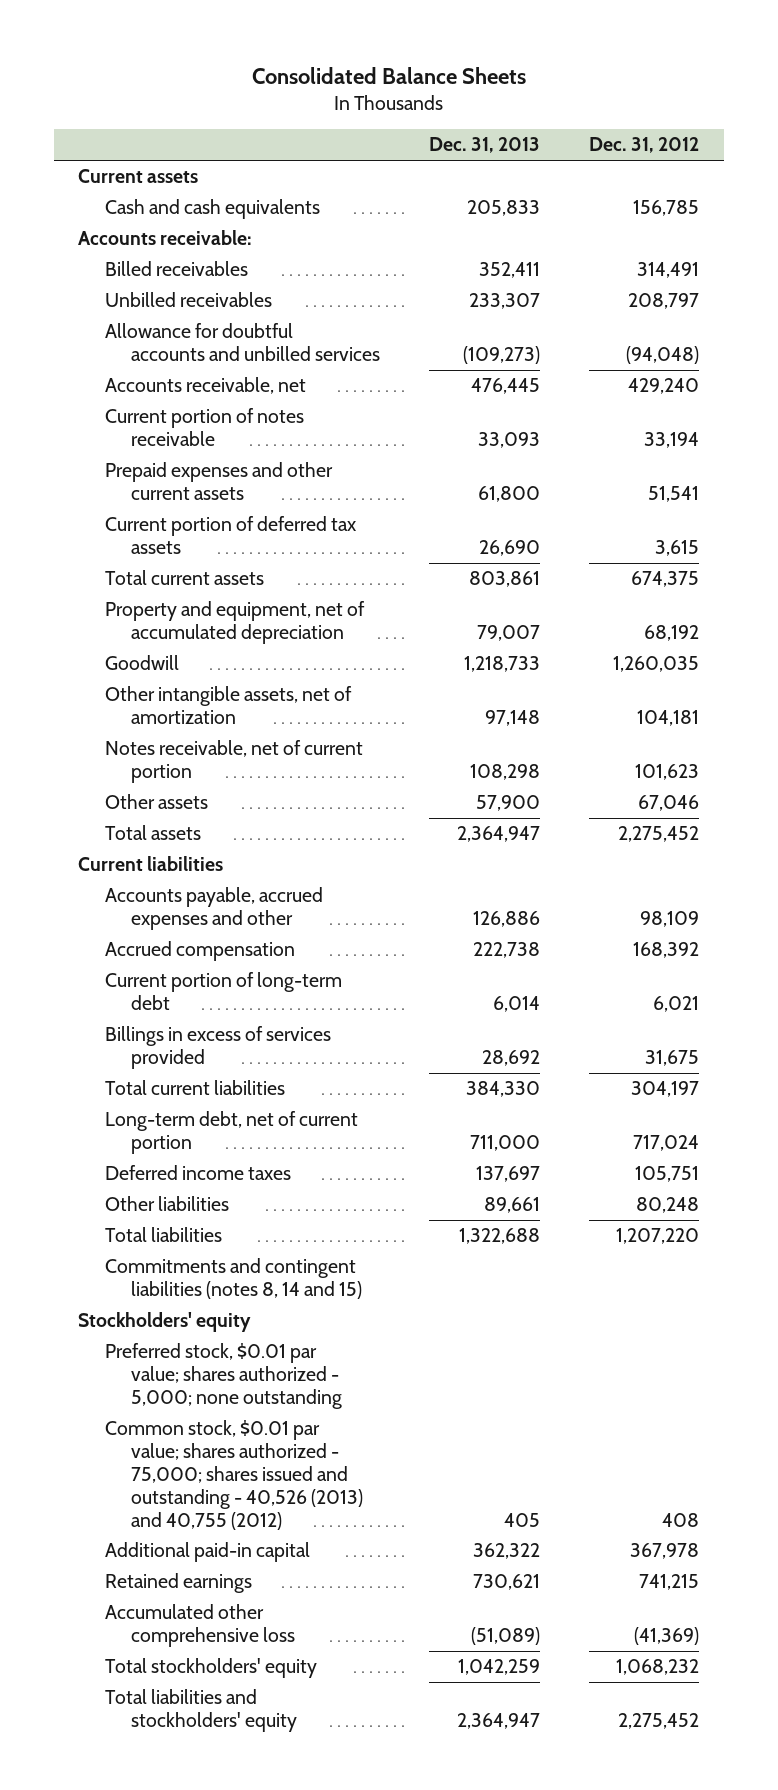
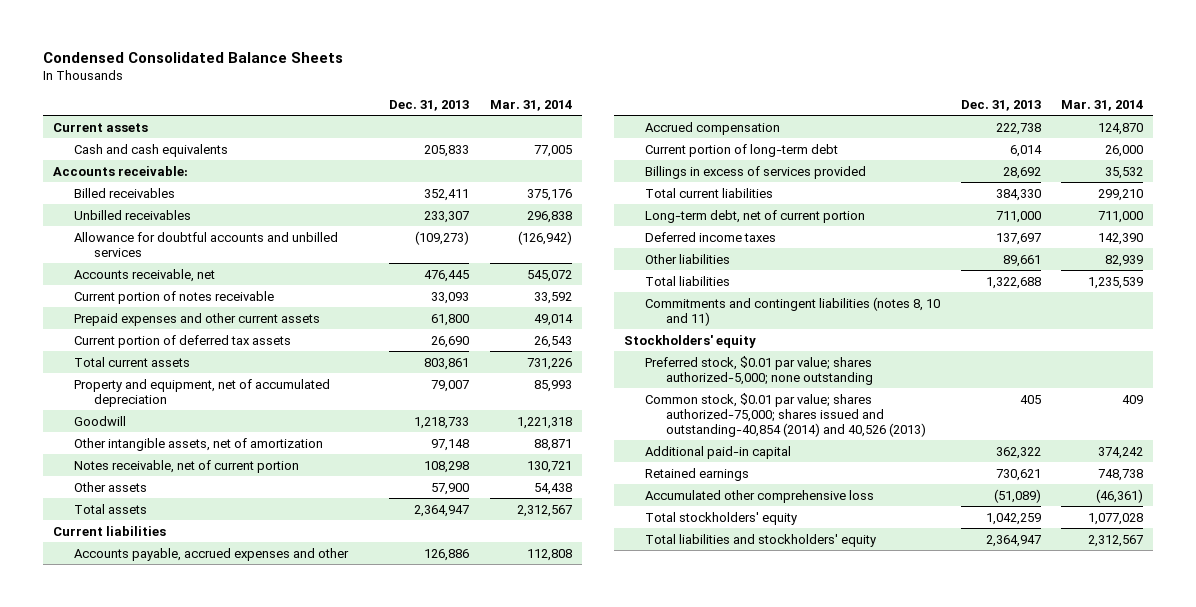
- Consolidated Balance Sheets
+ Condensed Consolidated Balance Sheets
- | Dec. 31, 2013 | Dec. 31, 2012
+ | Dec. 31, 2013 | Mar. 31, 2014
- Commitments and contingent liabilities (notes 8, 14 and 15)
+ Commitments and contingent liabilities (notes 8, 10 and 11)
- Preferred stock, $0.01 par value; shares authorized - 5,000; none outstanding
- Common stock, $0.01 par value; shares authorized - 75,000; shares issued and outstanding - 40,526 (2013) and 40,755 (2012) | 405 | 408
+ Preferred stock, $0.01 par value; shares authorized-5,000; none outstanding
+ Common stock, $0.01 par value; shares authorized-75,000; shares issued and outstanding-40,854 (2014) and 40,526 (2013) | 405 | 409

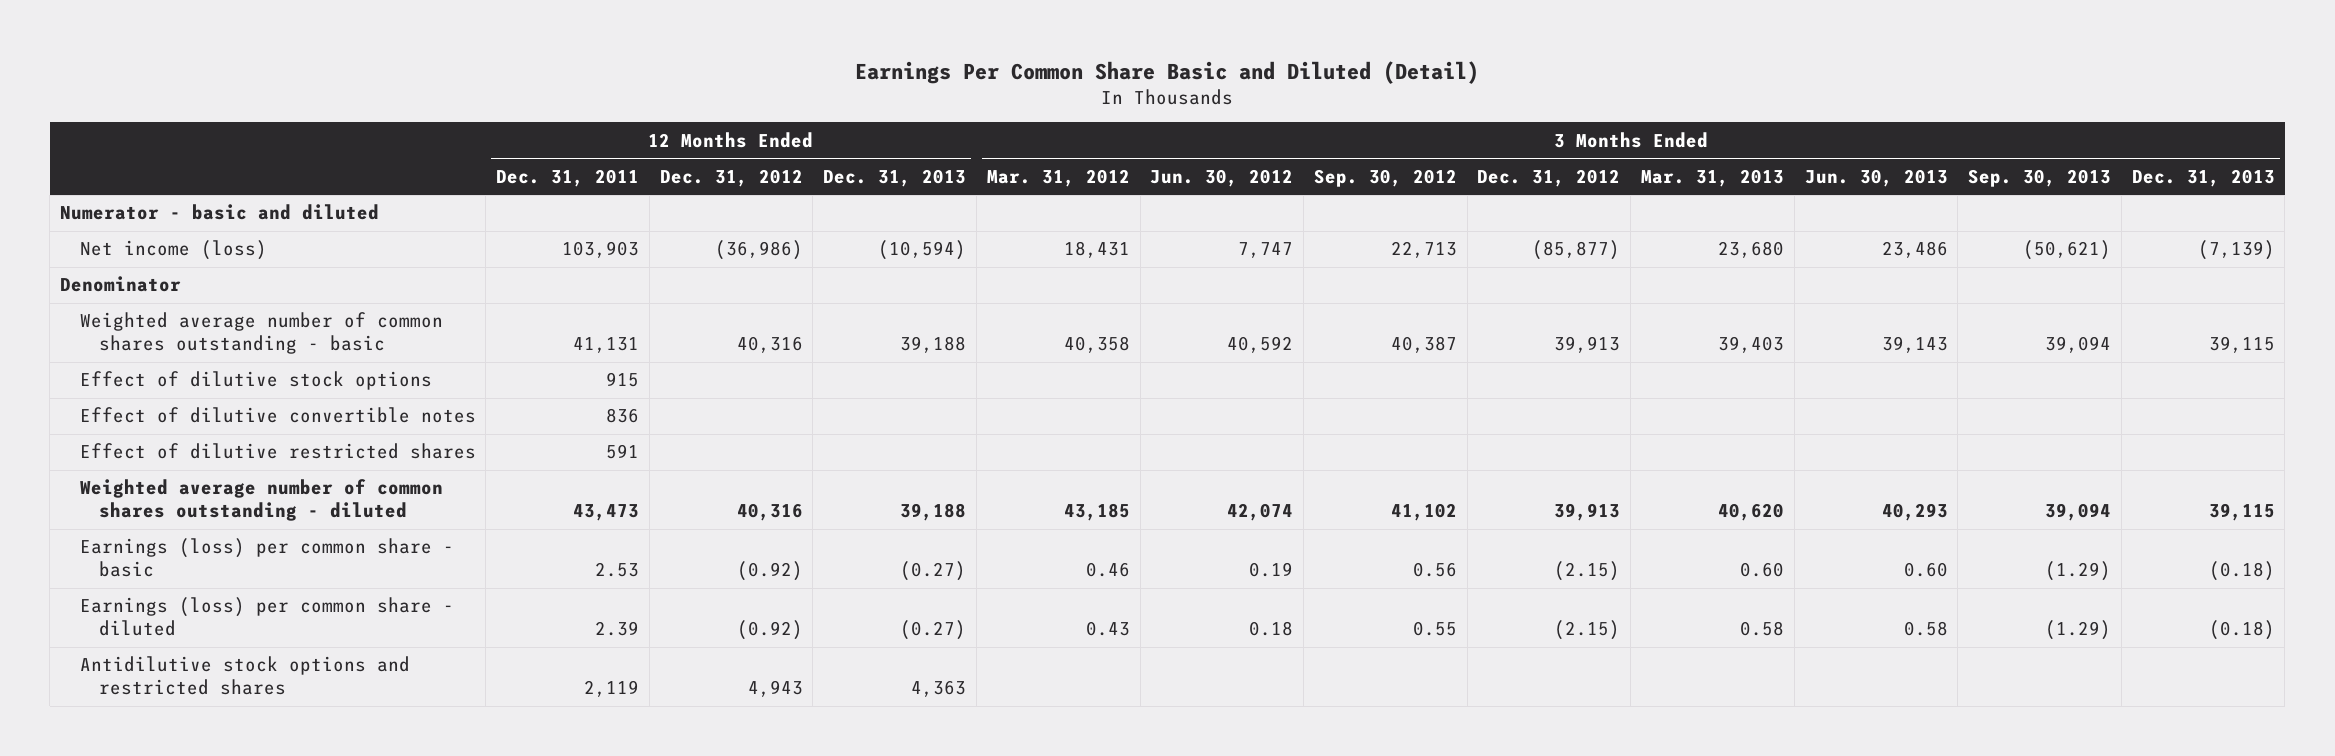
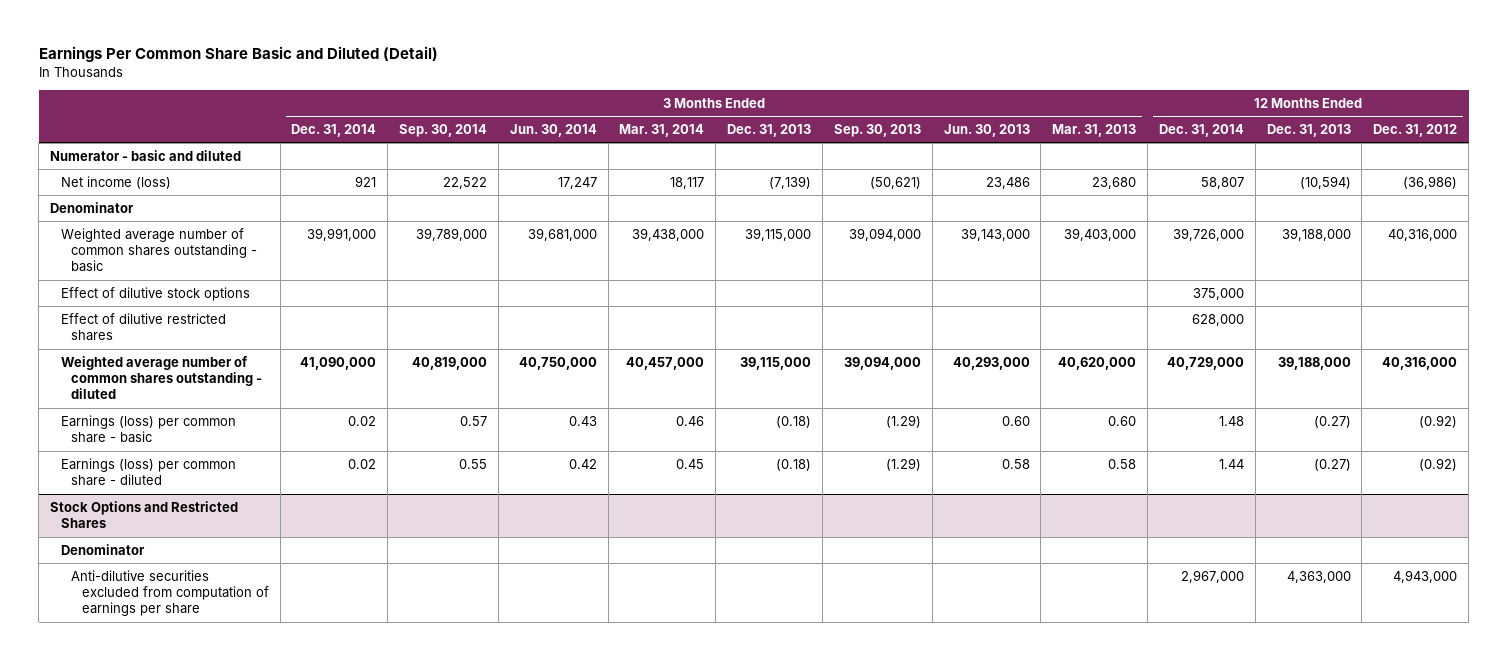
- | 12 Months Ended Dec. 31, 2011 | 12 Months Ended Dec. 31, 2012 | 12 Months Ended Dec. 31, 2013 | 3 Months Ended Mar. 31, 2012 | 3 Months Ended Jun. 30, 2012 | 3 Months Ended Sep. 30, 2012 | 3 Months Ended Dec. 31, 2012 | 3 Months Ended Mar. 31, 2013 | 3 Months Ended Jun. 30, 2013 | 3 Months Ended Sep. 30, 2013 | 3 Months Ended Dec. 31, 2013
+ | 3 Months Ended Dec. 31, 2014 | 3 Months Ended Sep. 30, 2014 | 3 Months Ended Jun. 30, 2014 | 3 Months Ended Mar. 31, 2014 | 3 Months Ended Dec. 31, 2013 | 3 Months Ended Sep. 30, 2013 | 3 Months Ended Jun. 30, 2013 | 3 Months Ended Mar. 31, 2013 | 12 Months Ended Dec. 31, 2014 | 12 Months Ended Dec. 31, 2013 | 12 Months Ended Dec. 31, 2012
- Weighted average number of common shares outstanding - basic | 41,131 | 40,316 | 39,188 | 40,358 | 40,592 | 40,387 | 39,913 | 39,403 | 39,143 | 39,094 | 39,115
+ Weighted average number of common shares outstanding - basic | 39,991,000 | 39,789,000 | 39,681,000 | 39,438,000 | 39,115,000 | 39,094,000 | 39,143,000 | 39,403,000 | 39,726,000 | 39,188,000 | 40,316,000
- Effect of dilutive convertible notes | 836 | | | | | | | | | |
- Weighted average number of common shares outstanding - diluted | 43,473 | 40,316 | 39,188 | 43,185 | 42,074 | 41,102 | 39,913 | 40,620 | 40,293 | 39,094 | 39,115
+ Weighted average number of common shares outstanding - diluted | 41,090,000 | 40,819,000 | 40,750,000 | 40,457,000 | 39,115,000 | 39,094,000 | 40,293,000 | 40,620,000 | 40,729,000 | 39,188,000 | 40,316,000
- Antidilutive stock options and restricted shares | 2,119 | 4,943 | 4,363 | | | | | | | |
+ Stock Options and Restricted Shares
+ Denominator
+ Anti-dilutive securities excluded from computation of earnings per share | | | | | | | | | 2,967,000 | 4,363,000 | 4,943,000

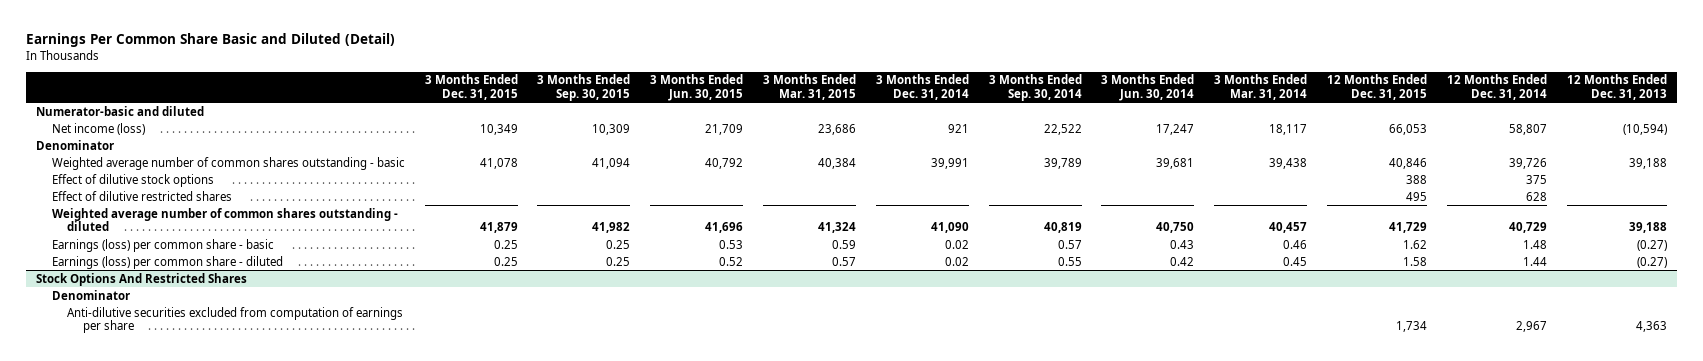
- | 3 Months Ended Dec. 31, 2014 | 3 Months Ended Sep. 30, 2014 | 3 Months Ended Jun. 30, 2014 | 3 Months Ended Mar. 31, 2014 | 3 Months Ended Dec. 31, 2013 | 3 Months Ended Sep. 30, 2013 | 3 Months Ended Jun. 30, 2013 | 3 Months Ended Mar. 31, 2013 | 12 Months Ended Dec. 31, 2014 | 12 Months Ended Dec. 31, 2013 | 12 Months Ended Dec. 31, 2012
+ | 3 Months Ended Dec. 31, 2015 | 3 Months Ended Sep. 30, 2015 | 3 Months Ended Jun. 30, 2015 | 3 Months Ended Mar. 31, 2015 | 3 Months Ended Dec. 31, 2014 | 3 Months Ended Sep. 30, 2014 | 3 Months Ended Jun. 30, 2014 | 3 Months Ended Mar. 31, 2014 | 12 Months Ended Dec. 31, 2015 | 12 Months Ended Dec. 31, 2014 | 12 Months Ended Dec. 31, 2013
- Numerator - basic and diluted
+ Numerator-basic and diluted
- Weighted average number of common shares outstanding - basic | 39,991,000 | 39,789,000 | 39,681,000 | 39,438,000 | 39,115,000 | 39,094,000 | 39,143,000 | 39,403,000 | 39,726,000 | 39,188,000 | 40,316,000
- Effect of dilutive stock options | | | | | | | | | 375,000 | |
- Effect of dilutive restricted shares | | | | | | | | | 628,000 | |
- Weighted average number of common shares outstanding - diluted | 41,090,000 | 40,819,000 | 40,750,000 | 40,457,000 | 39,115,000 | 39,094,000 | 40,293,000 | 40,620,000 | 40,729,000 | 39,188,000 | 40,316,000
+ Weighted average number of common shares outstanding - basic | 41,078 | 41,094 | 40,792 | 40,384 | 39,991 | 39,789 | 39,681 | 39,438 | 40,846 | 39,726 | 39,188
+ Effect of dilutive stock options | | | | | | | | | 388 | 375 |
+ Effect of dilutive restricted shares | | | | | | | | | 495 | 628 |
+ Weighted average number of common shares outstanding - diluted | 41,879 | 41,982 | 41,696 | 41,324 | 41,090 | 40,819 | 40,750 | 40,457 | 41,729 | 40,729 | 39,188
- Stock Options and Restricted Shares
+ Stock Options And Restricted Shares
- Anti-dilutive securities excluded from computation of earnings per share | | | | | | | | | 2,967,000 | 4,363,000 | 4,943,000
+ Anti-dilutive securities excluded from computation of earnings per share | | | | | | | | | 1,734 | 2,967 | 4,363

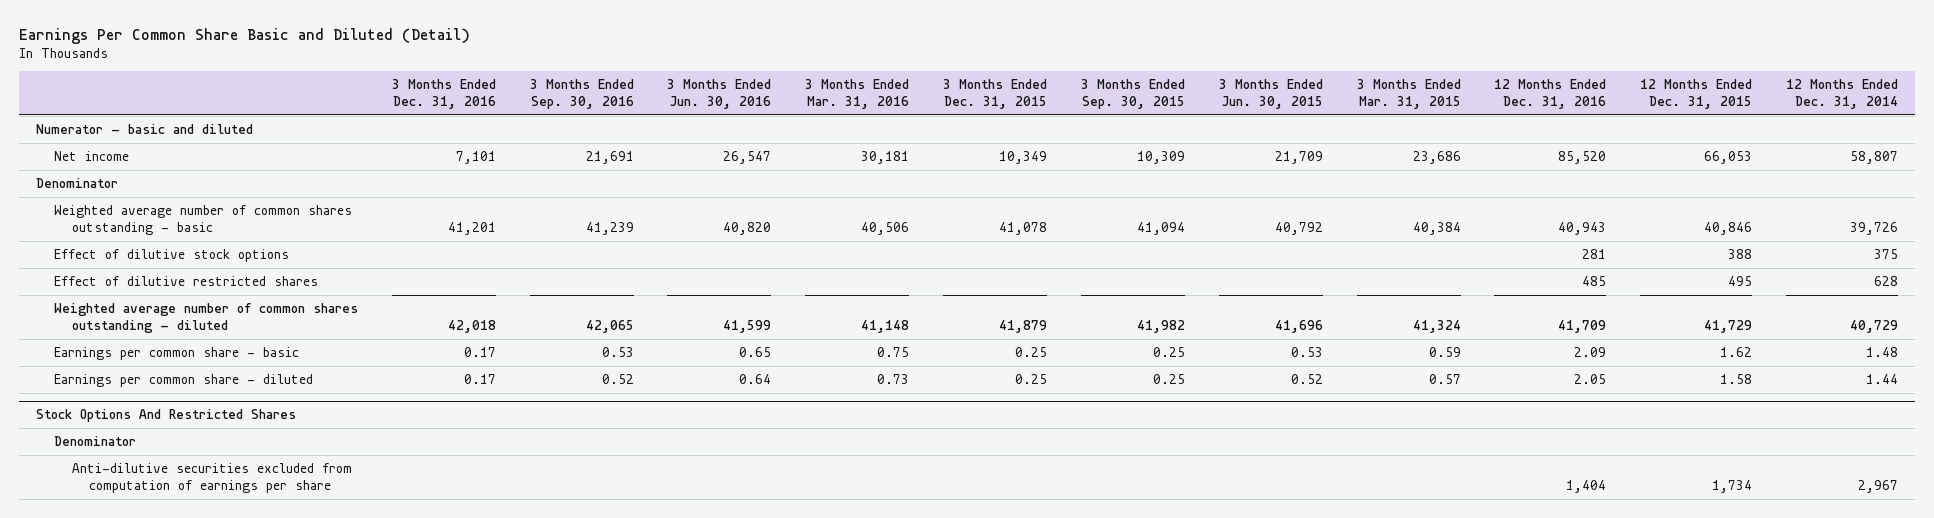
- | 3 Months Ended Dec. 31, 2015 | 3 Months Ended Sep. 30, 2015 | 3 Months Ended Jun. 30, 2015 | 3 Months Ended Mar. 31, 2015 | 3 Months Ended Dec. 31, 2014 | 3 Months Ended Sep. 30, 2014 | 3 Months Ended Jun. 30, 2014 | 3 Months Ended Mar. 31, 2014 | 12 Months Ended Dec. 31, 2015 | 12 Months Ended Dec. 31, 2014 | 12 Months Ended Dec. 31, 2013
+ | 3 Months Ended Dec. 31, 2016 | 3 Months Ended Sep. 30, 2016 | 3 Months Ended Jun. 30, 2016 | 3 Months Ended Mar. 31, 2016 | 3 Months Ended Dec. 31, 2015 | 3 Months Ended Sep. 30, 2015 | 3 Months Ended Jun. 30, 2015 | 3 Months Ended Mar. 31, 2015 | 12 Months Ended Dec. 31, 2016 | 12 Months Ended Dec. 31, 2015 | 12 Months Ended Dec. 31, 2014
- Numerator-basic and diluted
- Net income (loss) | 10,349 | 10,309 | 21,709 | 23,686 | 921 | 22,522 | 17,247 | 18,117 | 66,053 | 58,807 | (10,594)
+ Numerator - basic and diluted
+ Net income | 7,101 | 21,691 | 26,547 | 30,181 | 10,349 | 10,309 | 21,709 | 23,686 | 85,520 | 66,053 | 58,807
- Earnings (loss) per common share - basic | 0.25 | 0.25 | 0.53 | 0.59 | 0.02 | 0.57 | 0.43 | 0.46 | 1.62 | 1.48 | (0.27)
- Earnings (loss) per common share - diluted | 0.25 | 0.25 | 0.52 | 0.57 | 0.02 | 0.55 | 0.42 | 0.45 | 1.58 | 1.44 | (0.27)
+ Earnings per common share - basic | 0.17 | 0.53 | 0.65 | 0.75 | 0.25 | 0.25 | 0.53 | 0.59 | 2.09 | 1.62 | 1.48
+ Earnings per common share - diluted | 0.17 | 0.52 | 0.64 | 0.73 | 0.25 | 0.25 | 0.52 | 0.57 | 2.05 | 1.58 | 1.44

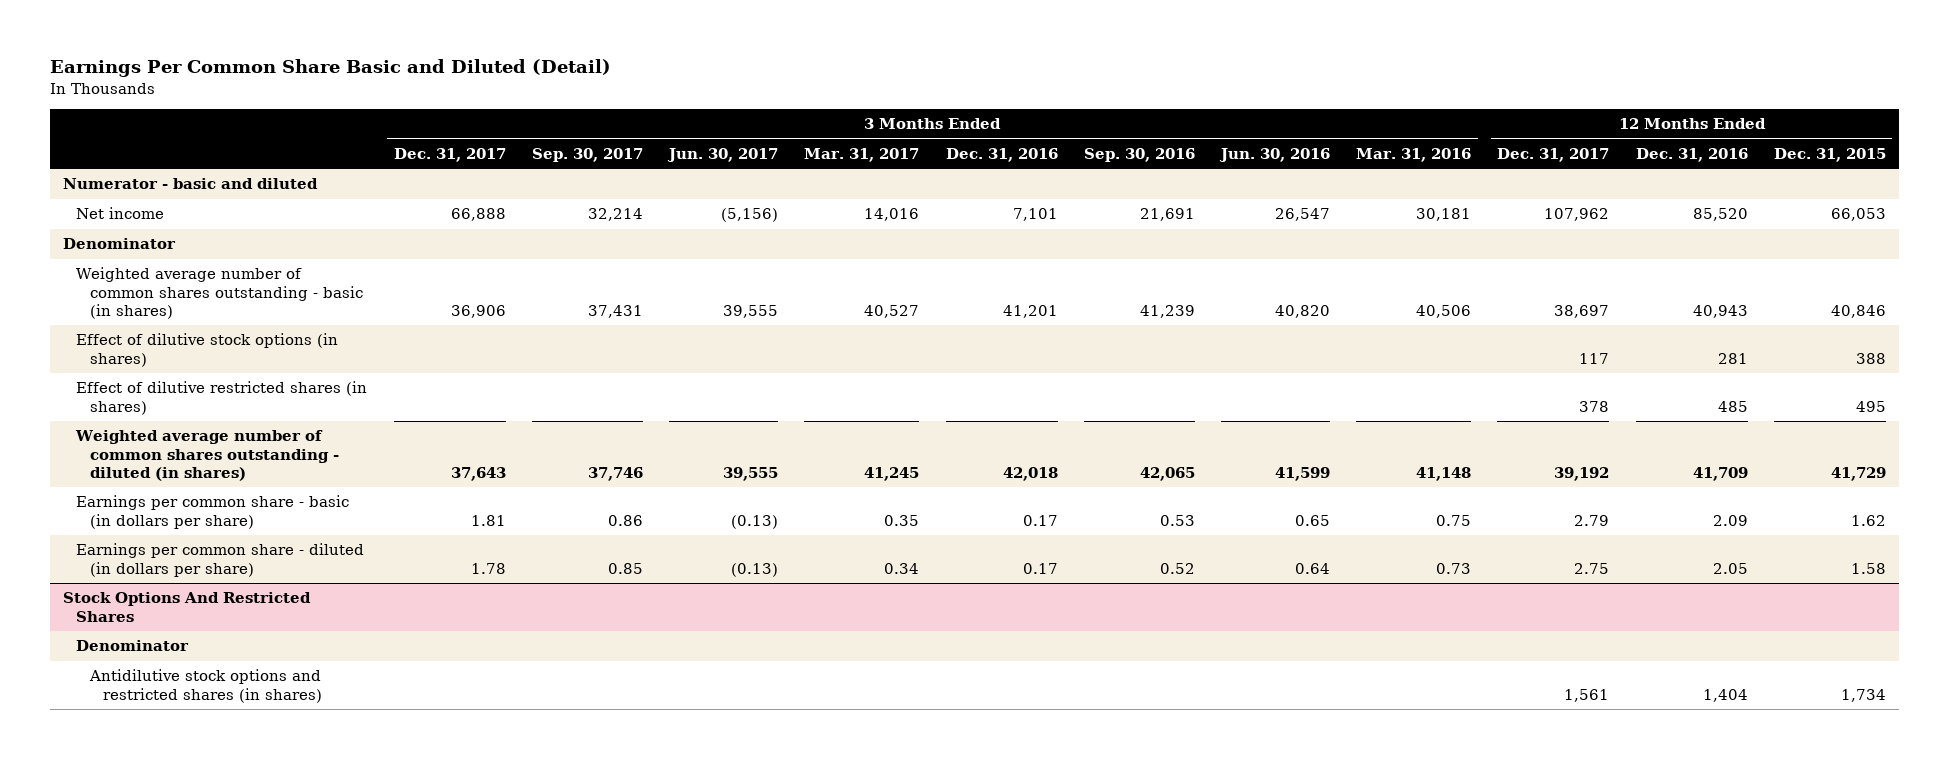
- | 3 Months Ended Dec. 31, 2016 | 3 Months Ended Sep. 30, 2016 | 3 Months Ended Jun. 30, 2016 | 3 Months Ended Mar. 31, 2016 | 3 Months Ended Dec. 31, 2015 | 3 Months Ended Sep. 30, 2015 | 3 Months Ended Jun. 30, 2015 | 3 Months Ended Mar. 31, 2015 | 12 Months Ended Dec. 31, 2016 | 12 Months Ended Dec. 31, 2015 | 12 Months Ended Dec. 31, 2014
+ | 3 Months Ended Dec. 31, 2017 | 3 Months Ended Sep. 30, 2017 | 3 Months Ended Jun. 30, 2017 | 3 Months Ended Mar. 31, 2017 | 3 Months Ended Dec. 31, 2016 | 3 Months Ended Sep. 30, 2016 | 3 Months Ended Jun. 30, 2016 | 3 Months Ended Mar. 31, 2016 | 12 Months Ended Dec. 31, 2017 | 12 Months Ended Dec. 31, 2016 | 12 Months Ended Dec. 31, 2015
- Weighted average number of common shares outstanding - basic | 41,201 | 41,239 | 40,820 | 40,506 | 41,078 | 41,094 | 40,792 | 40,384 | 40,943 | 40,846 | 39,726
- Effect of dilutive stock options | | | | | | | | | 281 | 388 | 375
- Effect of dilutive restricted shares | | | | | | | | | 485 | 495 | 628
- Weighted average number of common shares outstanding - diluted | 42,018 | 42,065 | 41,599 | 41,148 | 41,879 | 41,982 | 41,696 | 41,324 | 41,709 | 41,729 | 40,729
- Earnings per common share - basic | 0.17 | 0.53 | 0.65 | 0.75 | 0.25 | 0.25 | 0.53 | 0.59 | 2.09 | 1.62 | 1.48
- Earnings per common share - diluted | 0.17 | 0.52 | 0.64 | 0.73 | 0.25 | 0.25 | 0.52 | 0.57 | 2.05 | 1.58 | 1.44
+ Weighted average number of common shares outstanding - basic (in shares) | 36,906 | 37,431 | 39,555 | 40,527 | 41,201 | 41,239 | 40,820 | 40,506 | 38,697 | 40,943 | 40,846
+ Effect of dilutive stock options (in shares) | | | | | | | | | 117 | 281 | 388
+ Effect of dilutive restricted shares (in shares) | | | | | | | | | 378 | 485 | 495
+ Weighted average number of common shares outstanding - diluted (in shares) | 37,643 | 37,746 | 39,555 | 41,245 | 42,018 | 42,065 | 41,599 | 41,148 | 39,192 | 41,709 | 41,729
+ Earnings per common share - basic (in dollars per share) | 1.81 | 0.86 | (0.13) | 0.35 | 0.17 | 0.53 | 0.65 | 0.75 | 2.79 | 2.09 | 1.62
+ Earnings per common share - diluted (in dollars per share) | 1.78 | 0.85 | (0.13) | 0.34 | 0.17 | 0.52 | 0.64 | 0.73 | 2.75 | 2.05 | 1.58
@ Stock Options And Restricted Shares
- Anti-dilutive securities excluded from computation of earnings per share | | | | | | | | | 1,404 | 1,734 | 2,967
+ Antidilutive stock options and restricted shares (in shares) | | | | | | | | | 1,561 | 1,404 | 1,734

